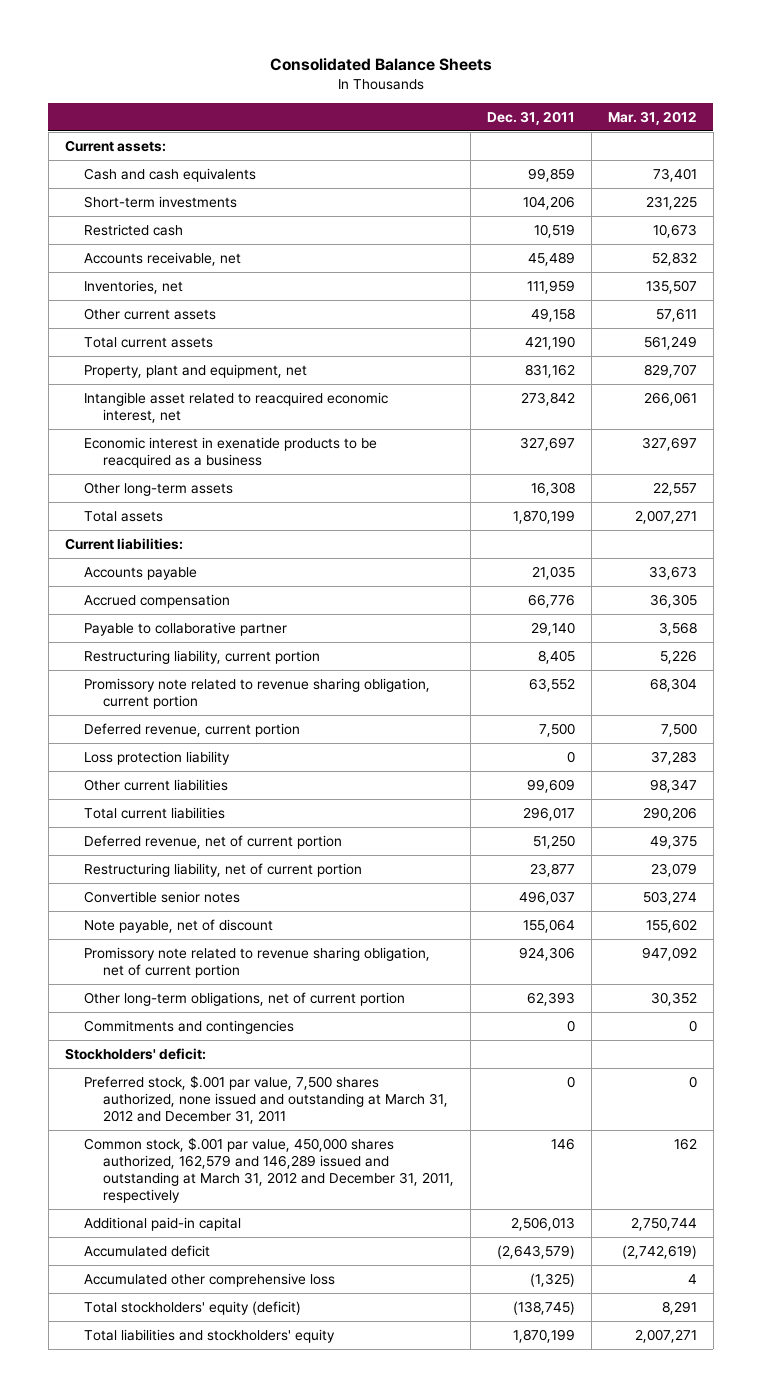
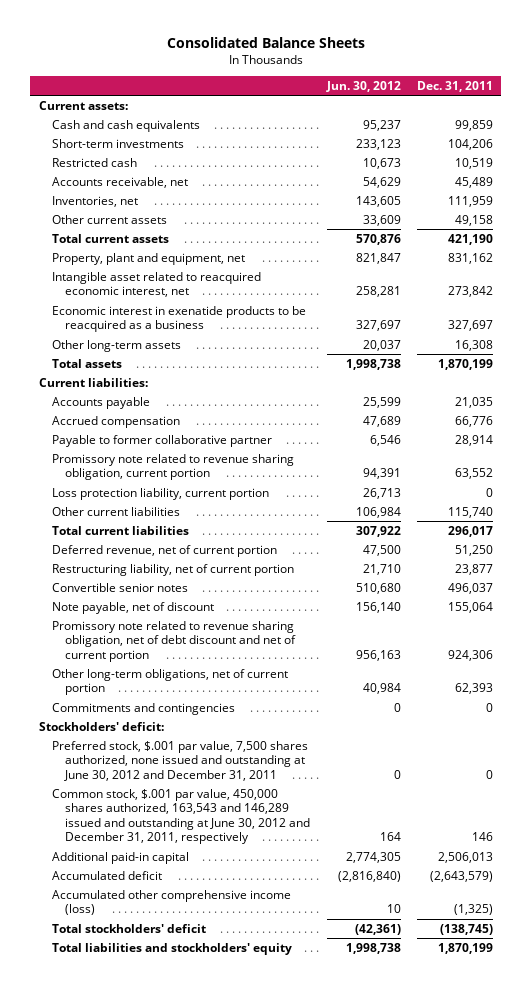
- | Dec. 31, 2011 | Mar. 31, 2012
+ | Jun. 30, 2012 | Dec. 31, 2011
- Payable to collaborative partner | 29,140 | 3,568
- Restructuring liability, current portion | 8,405 | 5,226
+ Payable to former collaborative partner | 6,546 | 28,914
- Deferred revenue, current portion | 7,500 | 7,500
- Loss protection liability | 0 | 37,283
- Other current liabilities | 99,609 | 98,347
+ Loss protection liability, current portion | 26,713 | 0
+ Other current liabilities | 106,984 | 115,740
- Promissory note related to revenue sharing obligation, net of current portion | 924,306 | 947,092
+ Promissory note related to revenue sharing obligation, net of debt discount and net of current portion | 956,163 | 924,306
- Preferred stock, $.001 par value, 7,500 shares authorized, none issued and outstanding at March 31, 2012 and December 31, 2011 | 0 | 0
- Common stock, $.001 par value, 450,000 shares authorized, 162,579 and 146,289 issued and outstanding at March 31, 2012 and December 31, 2011, respectively | 146 | 162
+ Preferred stock, $.001 par value, 7,500 shares authorized, none issued and outstanding at June 30, 2012 and December 31, 2011 | 0 | 0
+ Common stock, $.001 par value, 450,000 shares authorized, 163,543 and 146,289 issued and outstanding at June 30, 2012 and December 31, 2011, respectively | 164 | 146
- Accumulated other comprehensive loss | (1,325) | 4
- Total stockholders' equity (deficit) | (138,745) | 8,291
+ Accumulated other comprehensive income (loss) | 10 | (1,325)
+ Total stockholders' deficit | (42,361) | (138,745)

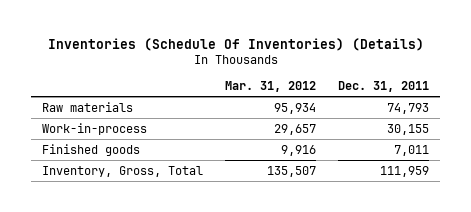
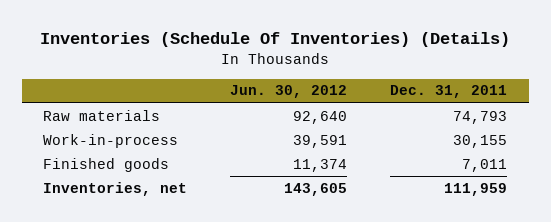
- | Mar. 31, 2012 | Dec. 31, 2011
+ | Jun. 30, 2012 | Dec. 31, 2011
- Inventory, Gross, Total | 135,507 | 111,959
+ Inventories, net | 143,605 | 111,959

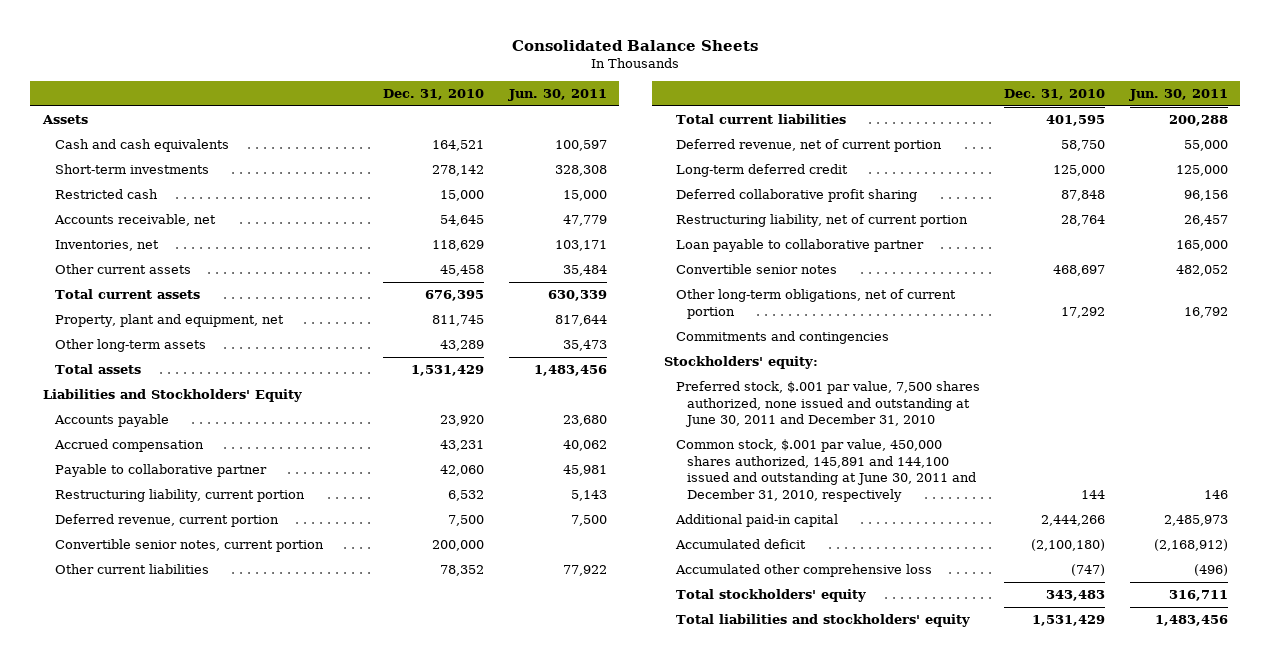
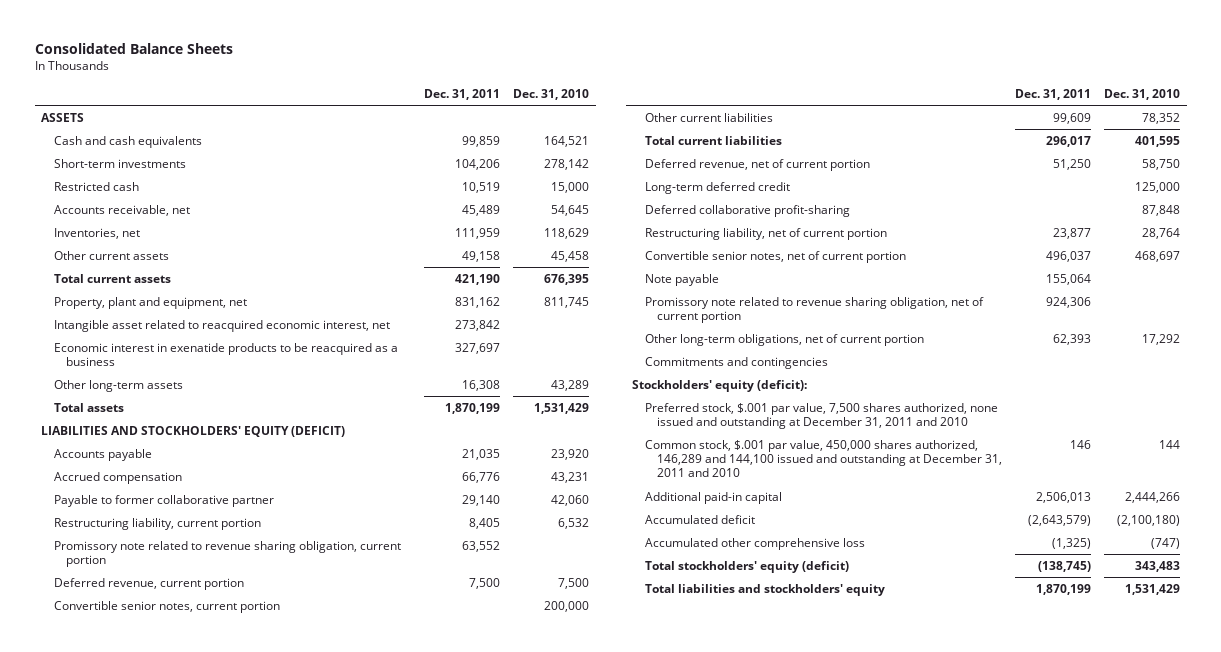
- | Dec. 31, 2010 | Jun. 30, 2011
+ | Dec. 31, 2011 | Dec. 31, 2010
- Assets
+ ASSETS
+ Intangible asset related to reacquired economic interest, net | 273,842 |
+ Economic interest in exenatide products to be reacquired as a business | 327,697 |
- Liabilities and Stockholders' Equity
+ LIABILITIES AND STOCKHOLDERS' EQUITY (DEFICIT)
- Payable to collaborative partner | 42,060 | 45,981
+ Payable to former collaborative partner | 29,140 | 42,060
+ Promissory note related to revenue sharing obligation, current portion | 63,552 |
- Deferred collaborative profit sharing | 87,848 | 96,156
+ Deferred collaborative profit-sharing | | 87,848
- Loan payable to collaborative partner | | 165,000
- Convertible senior notes | 468,697 | 482,052
+ Convertible senior notes, net of current portion | 496,037 | 468,697
+ Note payable | 155,064 |
+ Promissory note related to revenue sharing obligation, net of current portion | 924,306 |
- Stockholders' equity:
- Preferred stock, $.001 par value, 7,500 shares authorized, none issued and outstanding at June 30, 2011 and December 31, 2010
- Common stock, $.001 par value, 450,000 shares authorized, 145,891 and 144,100 issued and outstanding at June 30, 2011 and December 31, 2010, respectively | 144 | 146
+ Stockholders' equity (deficit):
+ Preferred stock, $.001 par value, 7,500 shares authorized, none issued and outstanding at December 31, 2011 and 2010
+ Common stock, $.001 par value, 450,000 shares authorized, 146,289 and 144,100 issued and outstanding at December 31, 2011 and 2010 | 146 | 144
- Total stockholders' equity | 343,483 | 316,711
+ Total stockholders' equity (deficit) | (138,745) | 343,483

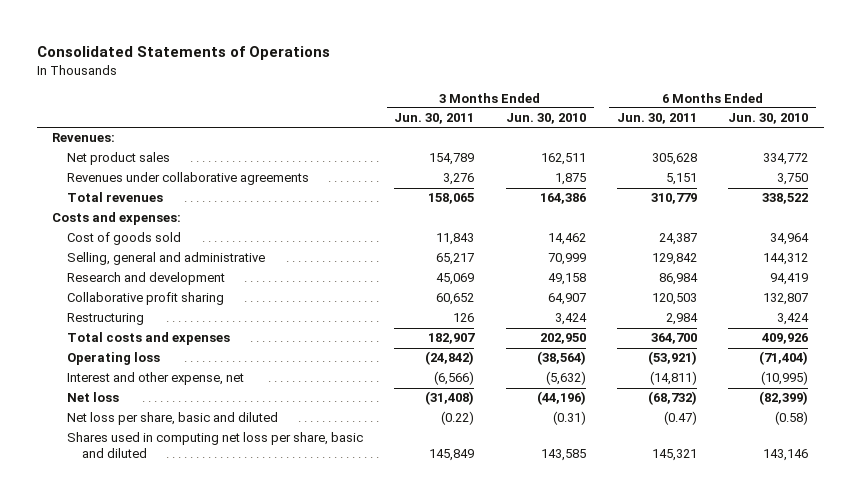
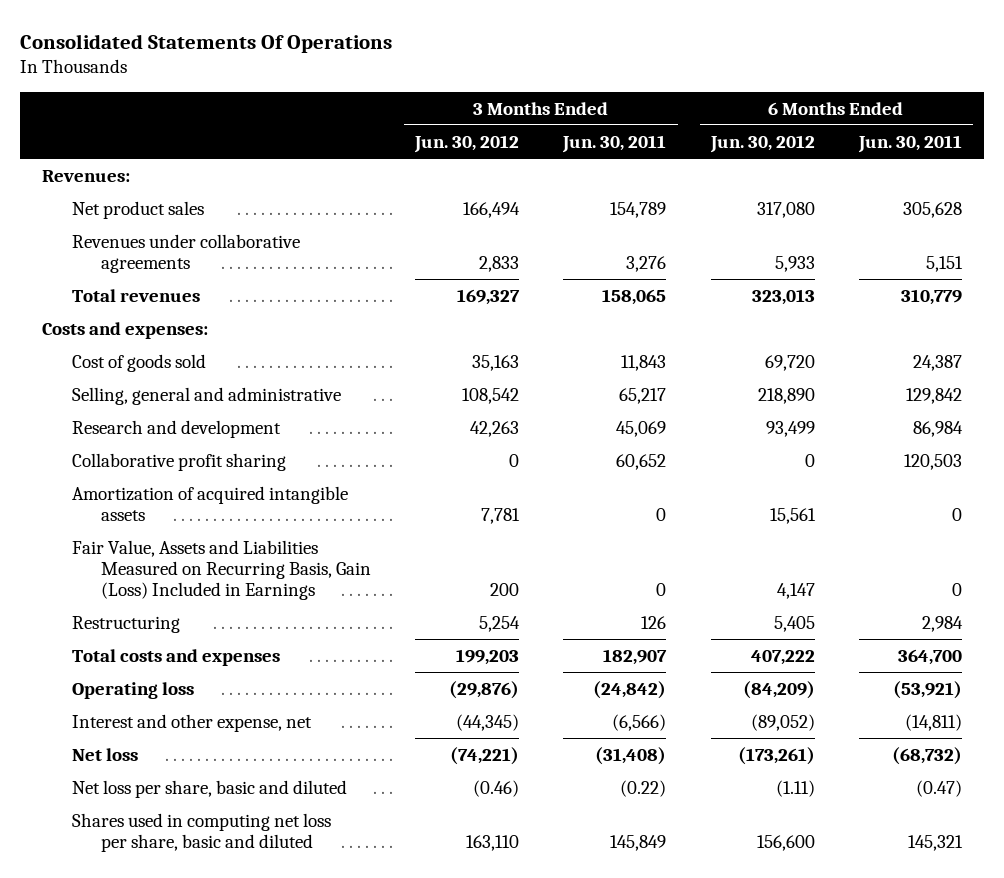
- Consolidated Statements of Operations
+ Consolidated Statements Of Operations
- | 3 Months Ended Jun. 30, 2011 | 3 Months Ended Jun. 30, 2010 | 6 Months Ended Jun. 30, 2011 | 6 Months Ended Jun. 30, 2010
+ | 3 Months Ended Jun. 30, 2012 | 3 Months Ended Jun. 30, 2011 | 6 Months Ended Jun. 30, 2012 | 6 Months Ended Jun. 30, 2011
+ Amortization of acquired intangible assets | 7,781 | 0 | 15,561 | 0
+ Fair Value, Assets and Liabilities Measured on Recurring Basis, Gain (Loss) Included in Earnings | 200 | 0 | 4,147 | 0

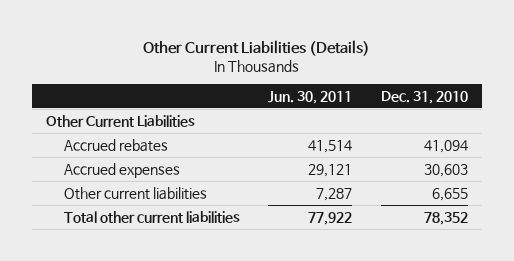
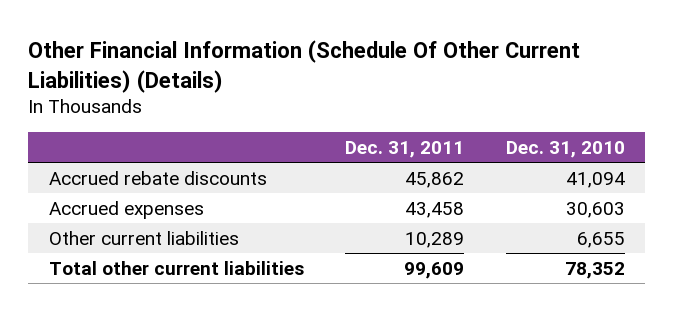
- Other Current Liabilities (Details)
+ Other Financial Information (Schedule Of Other Current Liabilities) (Details)
- | Jun. 30, 2011 | Dec. 31, 2010
+ | Dec. 31, 2011 | Dec. 31, 2010
- Other Current Liabilities
- Accrued rebates | 41,514 | 41,094
+ Accrued rebate discounts | 45,862 | 41,094

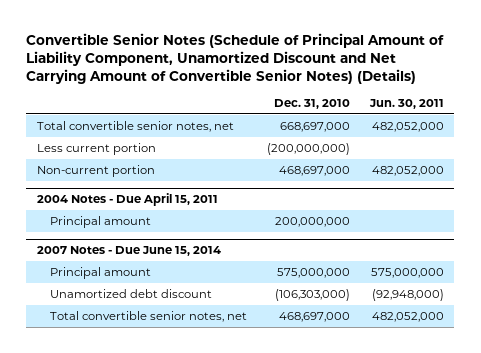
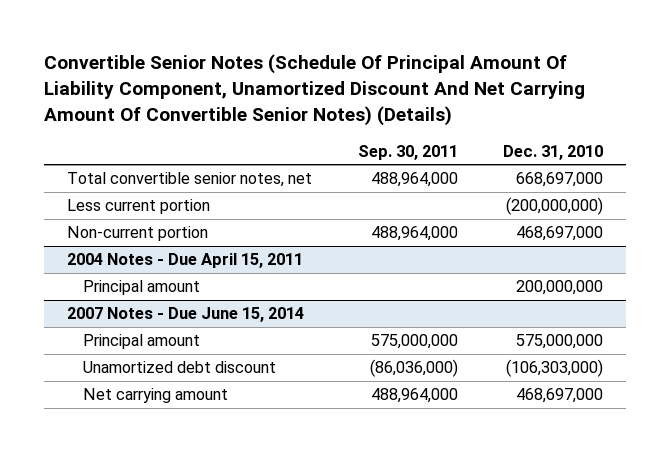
- Convertible Senior Notes (Schedule of Principal Amount of Liability Component, Unamortized Discount and Net Carrying Amount of Convertible Senior Notes) (Details)
+ Convertible Senior Notes (Schedule Of Principal Amount Of Liability Component, Unamortized Discount And Net Carrying Amount Of Convertible Senior Notes) (Details)
- | Dec. 31, 2010 | Jun. 30, 2011
+ | Sep. 30, 2011 | Dec. 31, 2010
@ 2007 Notes - Due June 15, 2014
- Total convertible senior notes, net | 468,697,000 | 482,052,000
+ Net carrying amount | 488,964,000 | 468,697,000

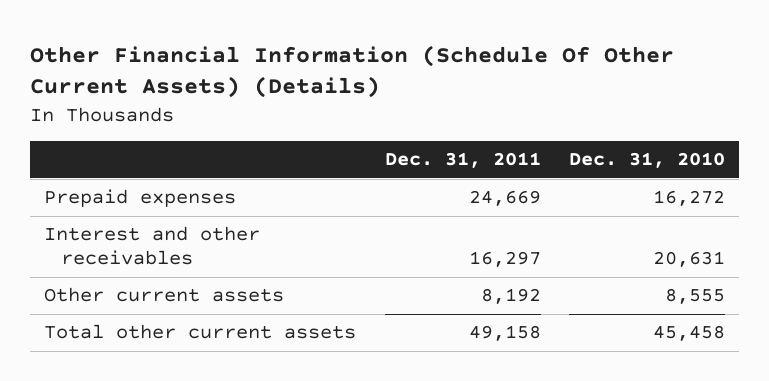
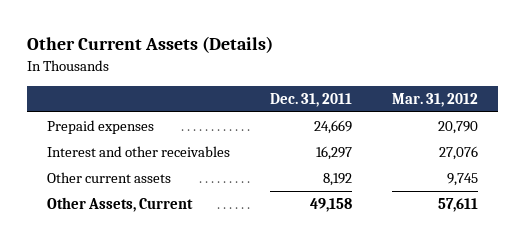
- Other Financial Information (Schedule Of Other Current Assets) (Details)
+ Other Current Assets (Details)
- | Dec. 31, 2011 | Dec. 31, 2010
+ | Dec. 31, 2011 | Mar. 31, 2012
- Total other current assets | 49,158 | 45,458
+ Other Assets, Current | 49,158 | 57,611

